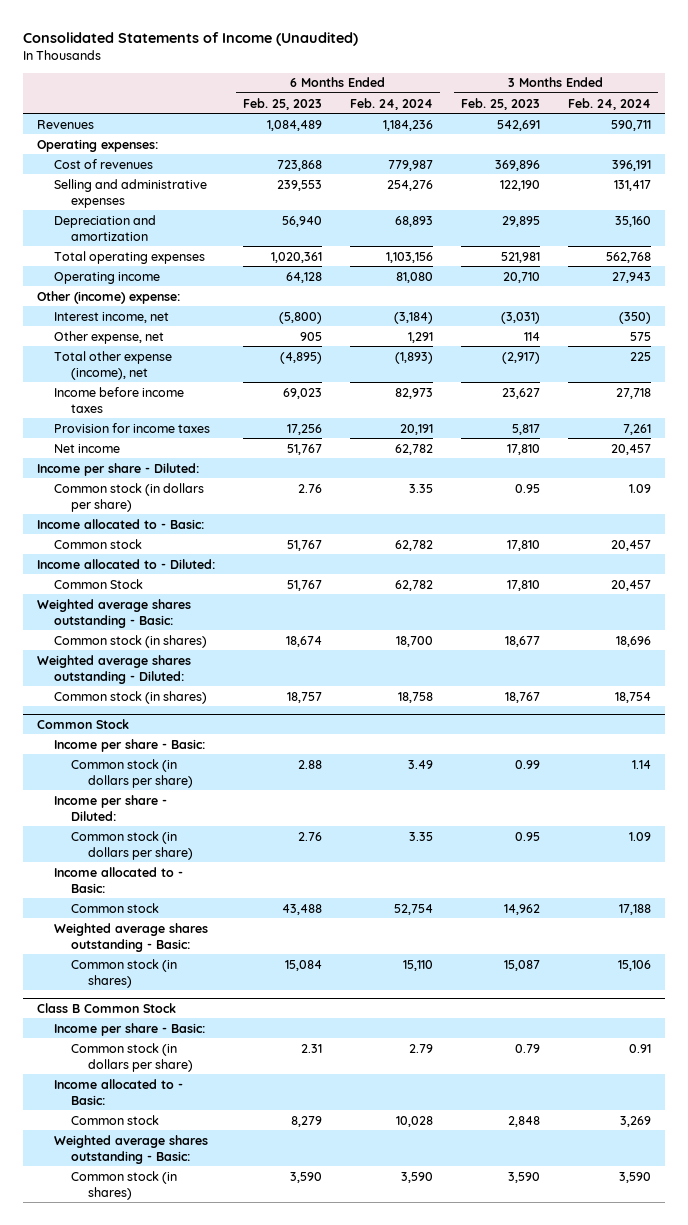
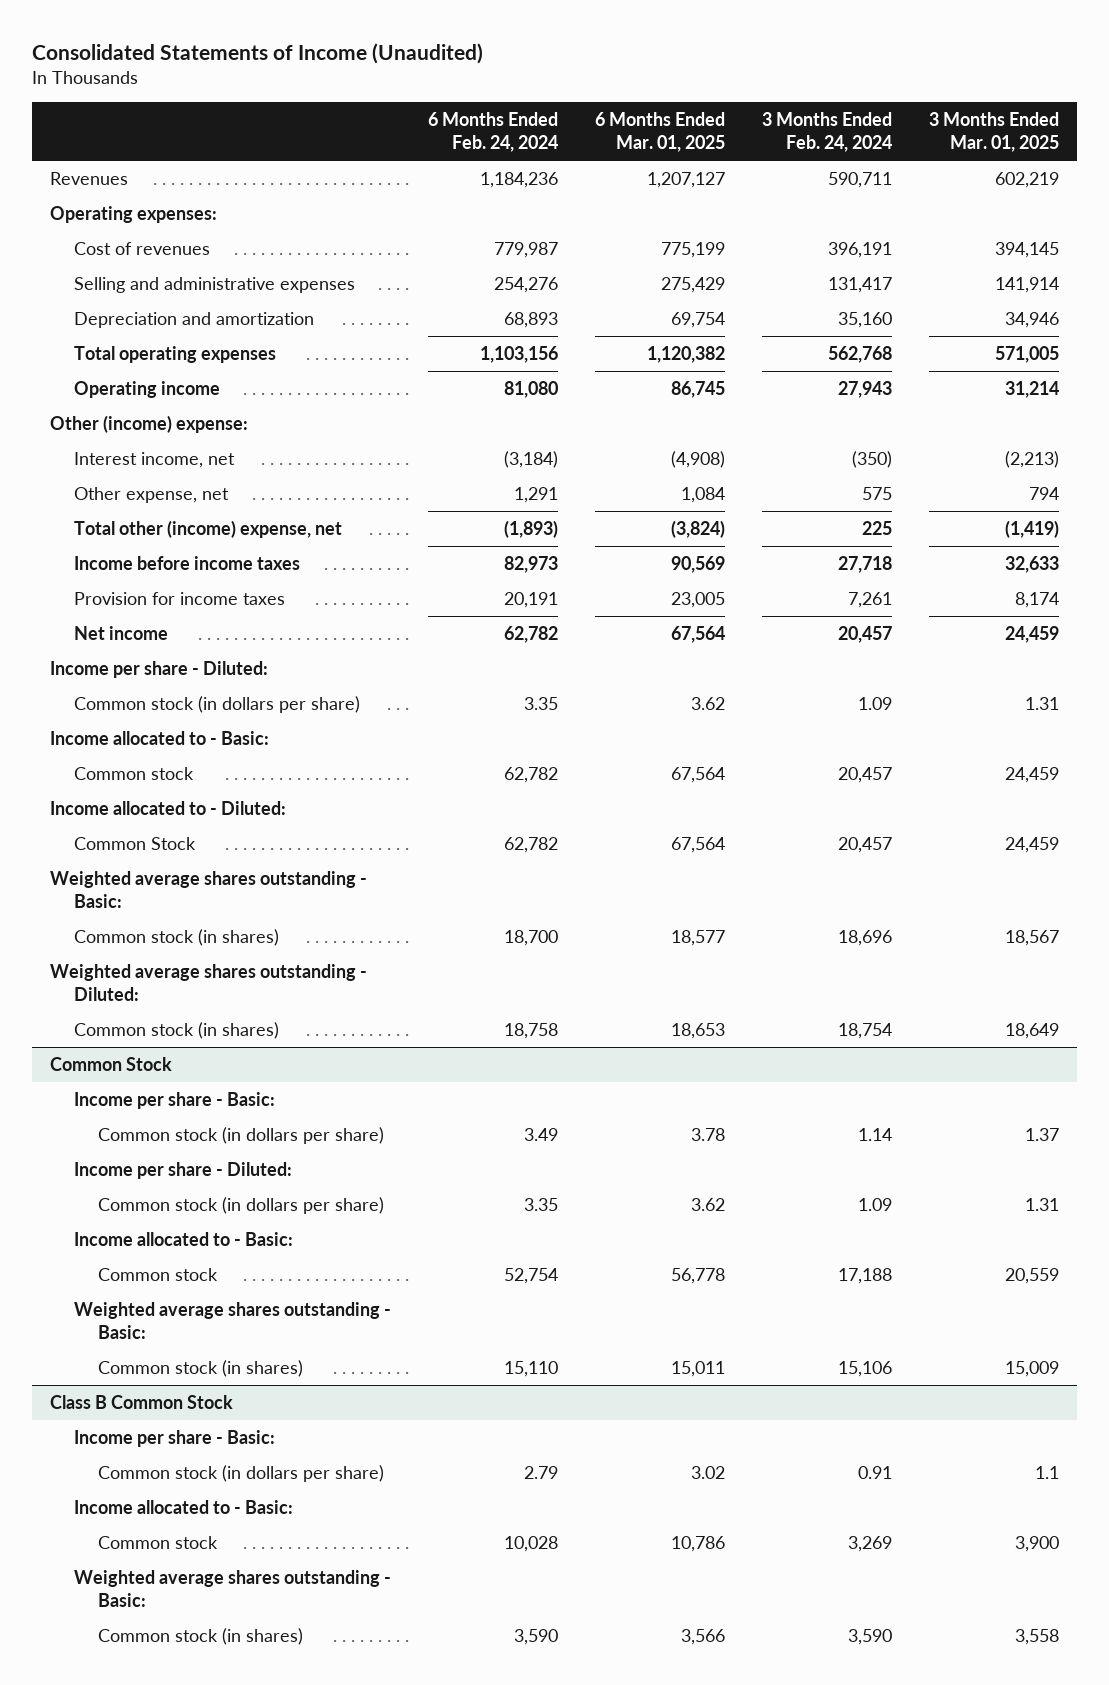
- | 6 Months Ended Feb. 25, 2023 | 6 Months Ended Feb. 24, 2024 | 3 Months Ended Feb. 25, 2023 | 3 Months Ended Feb. 24, 2024
+ | 6 Months Ended Feb. 24, 2024 | 6 Months Ended Mar. 01, 2025 | 3 Months Ended Feb. 24, 2024 | 3 Months Ended Mar. 01, 2025
- Total other expense (income), net | (4,895) | (1,893) | (2,917) | 225
+ Total other (income) expense, net | (1,893) | (3,824) | 225 | (1,419)

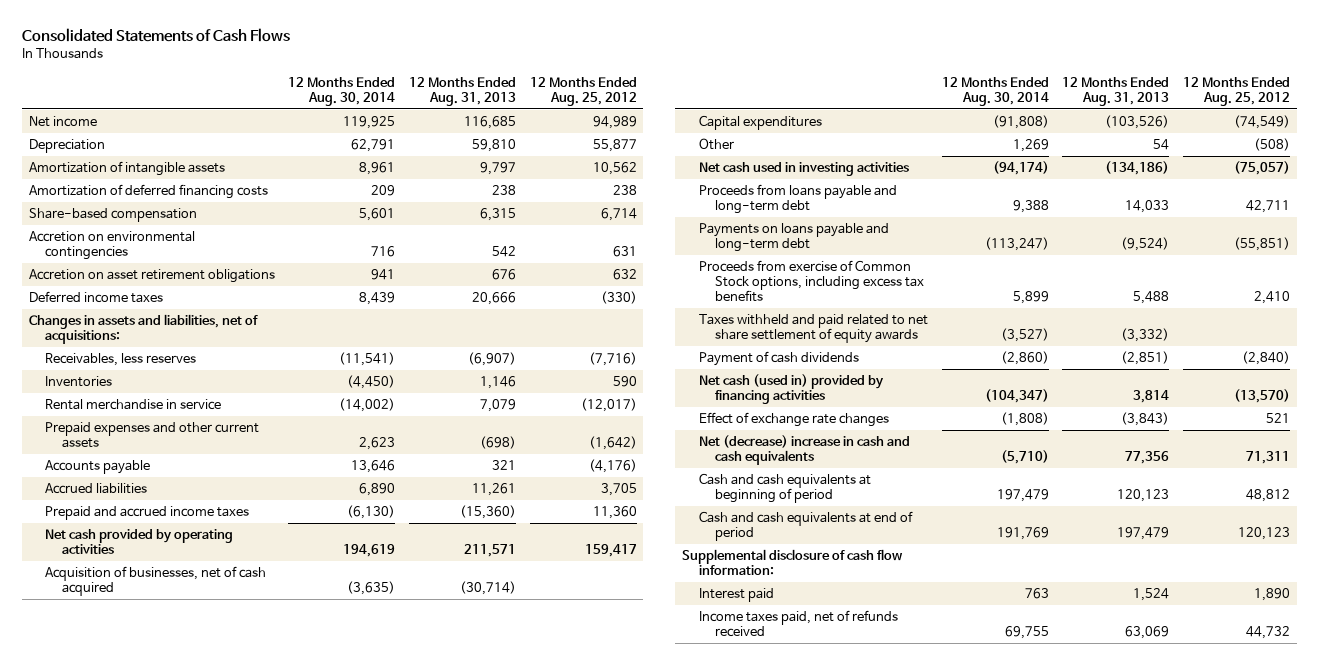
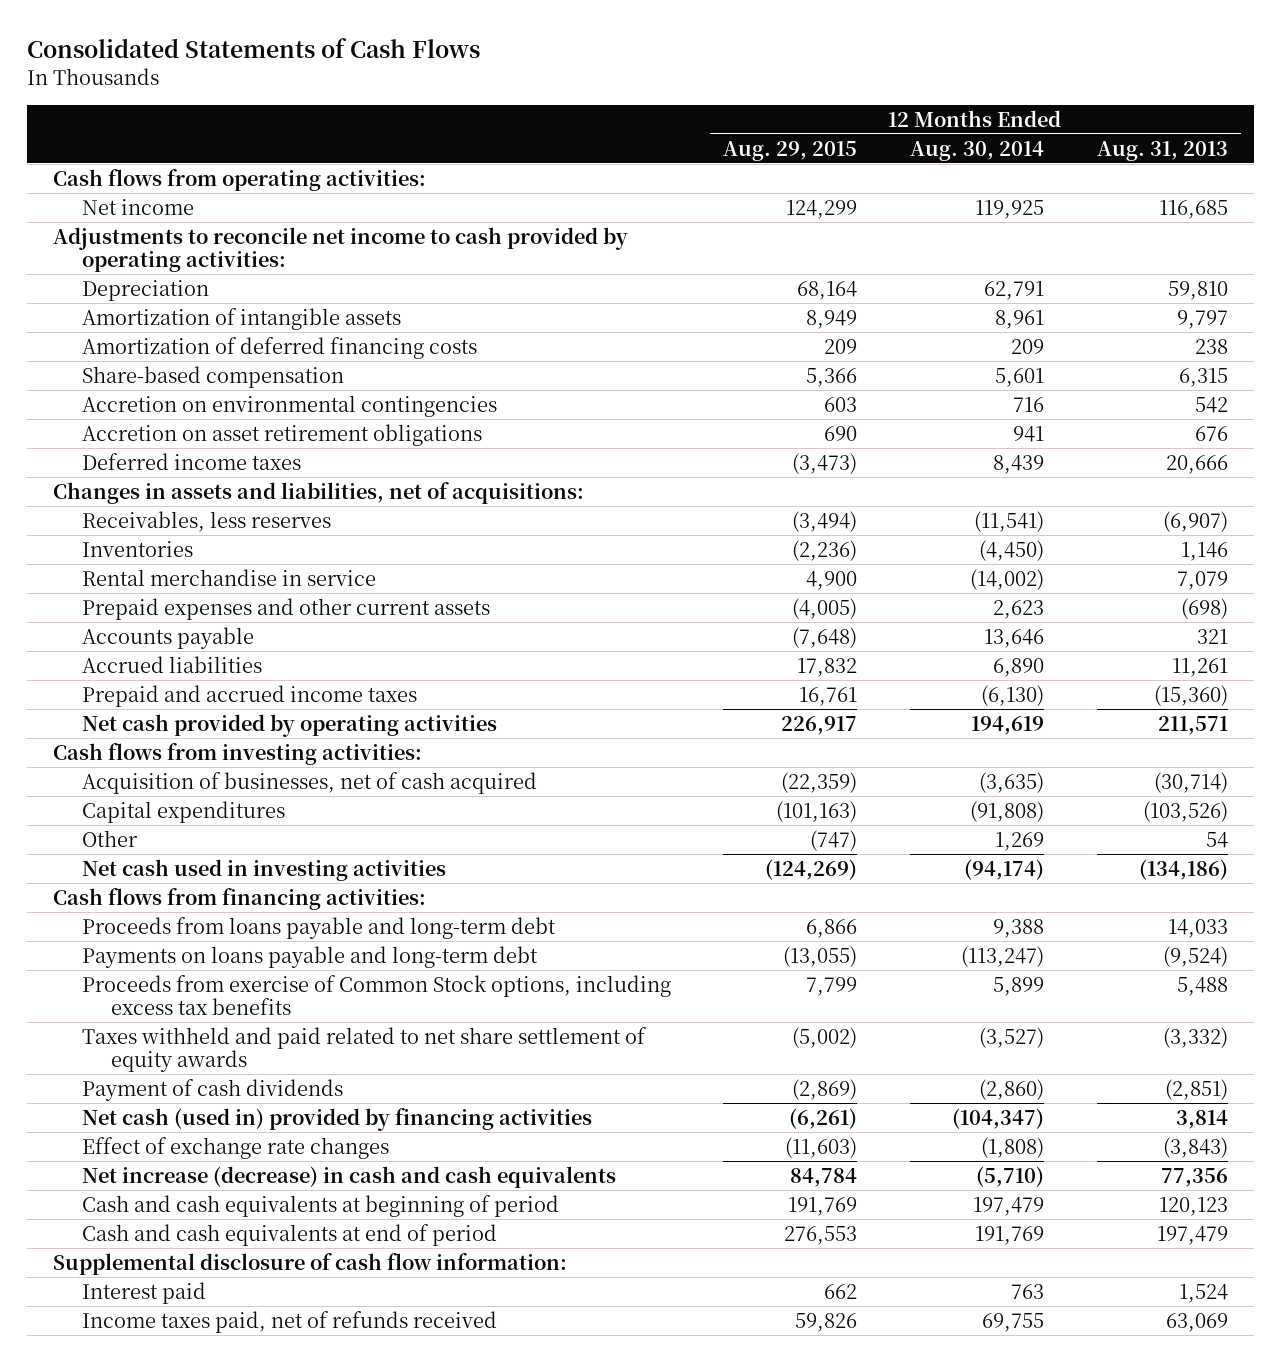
- | 12 Months Ended Aug. 30, 2014 | 12 Months Ended Aug. 31, 2013 | 12 Months Ended Aug. 25, 2012
+ | 12 Months Ended Aug. 29, 2015 | 12 Months Ended Aug. 30, 2014 | 12 Months Ended Aug. 31, 2013
+ Cash flows from operating activities:
+ Adjustments to reconcile net income to cash provided by operating activities:
+ Cash flows from investing activities:
+ Cash flows from financing activities:
- Net (decrease) increase in cash and cash equivalents | (5,710) | 77,356 | 71,311
+ Net increase (decrease) in cash and cash equivalents | 84,784 | (5,710) | 77,356

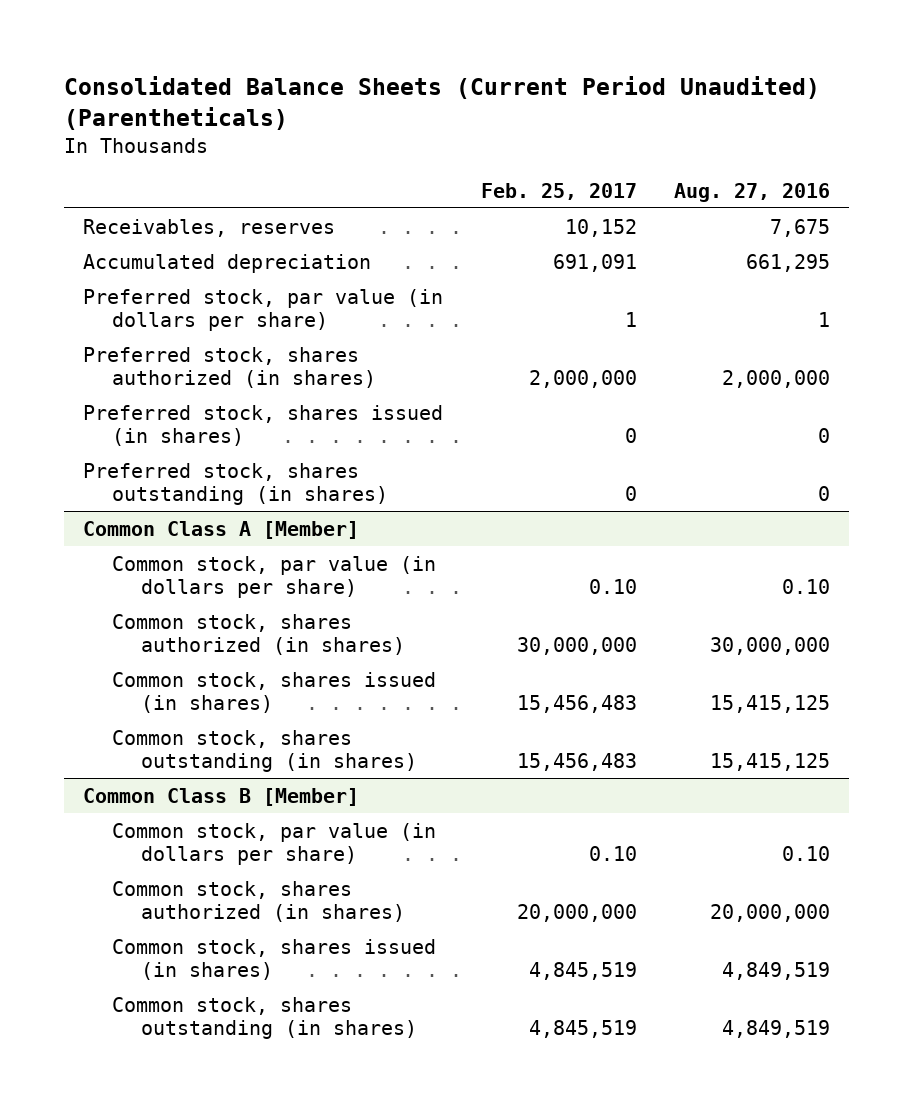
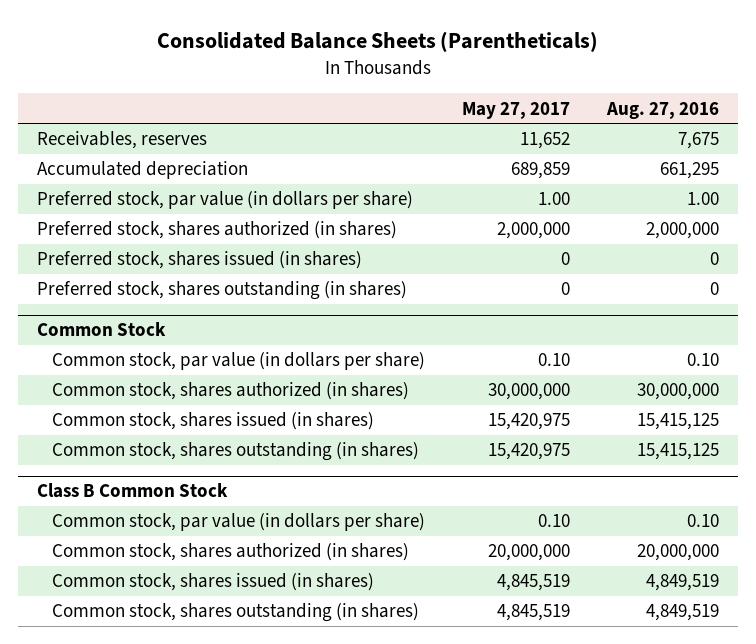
- Consolidated Balance Sheets (Current Period Unaudited) (Parentheticals)
+ Consolidated Balance Sheets (Parentheticals)
- | Feb. 25, 2017 | Aug. 27, 2016
+ | May 27, 2017 | Aug. 27, 2016
- Preferred stock, par value (in dollars per share) | 1 | 1
+ Preferred stock, par value (in dollars per share) | 1.00 | 1.00
- Common Class A [Member]
+ Common Stock
- Common Class B [Member]
+ Class B Common Stock

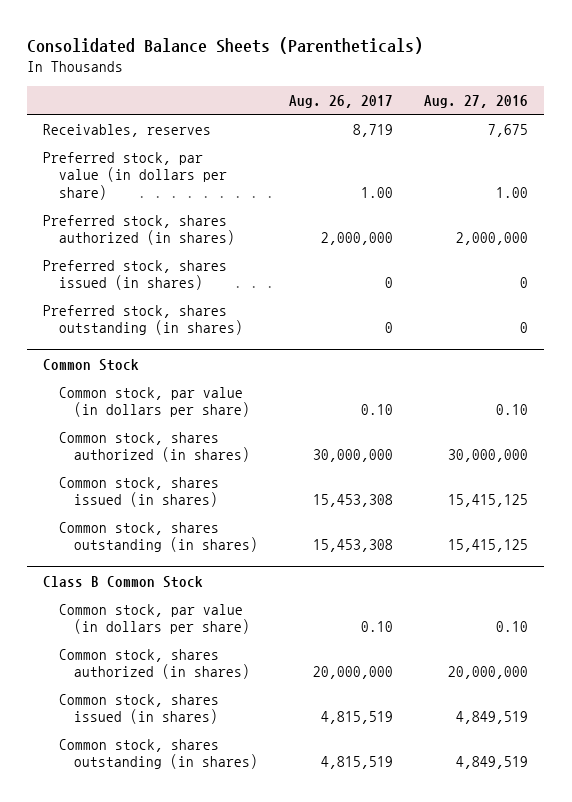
- | May 27, 2017 | Aug. 27, 2016
+ | Aug. 26, 2017 | Aug. 27, 2016
- Accumulated depreciation | 689,859 | 661,295

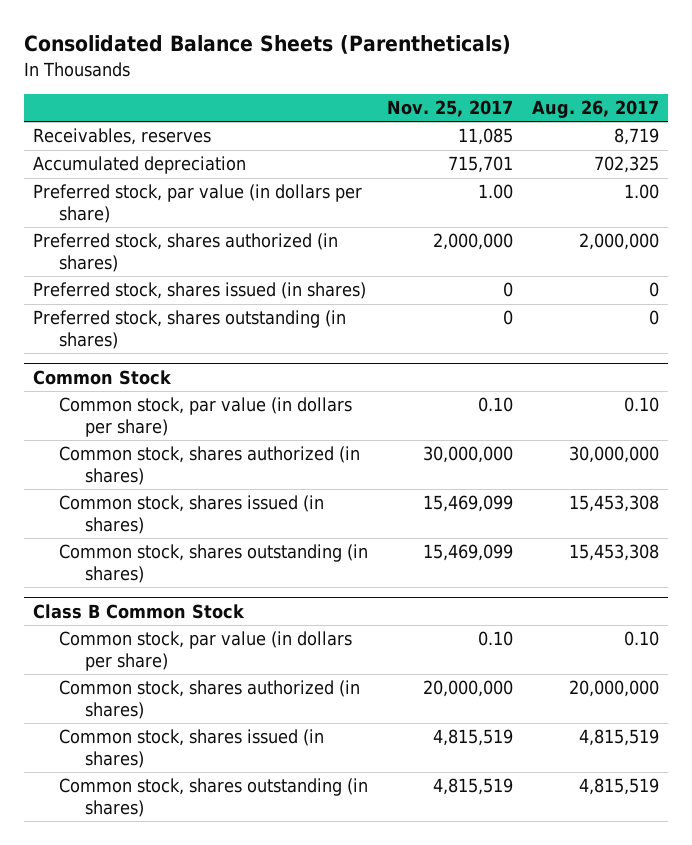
- | Aug. 26, 2017 | Aug. 27, 2016
+ | Nov. 25, 2017 | Aug. 26, 2017
+ Accumulated depreciation | 715,701 | 702,325

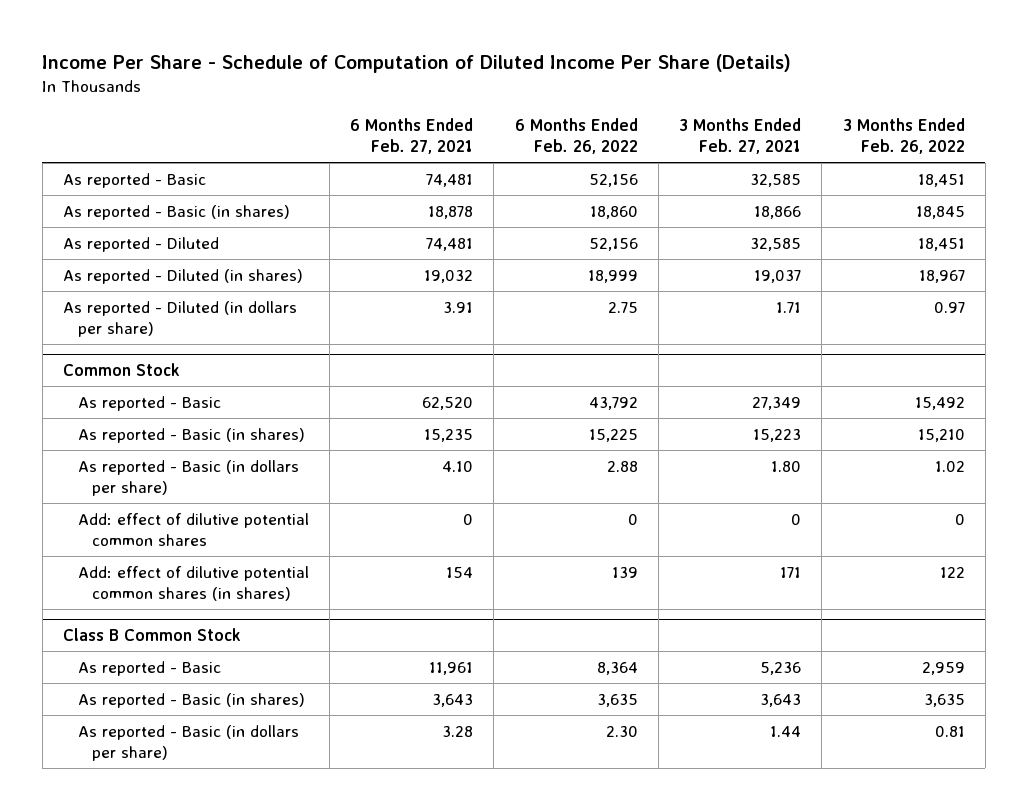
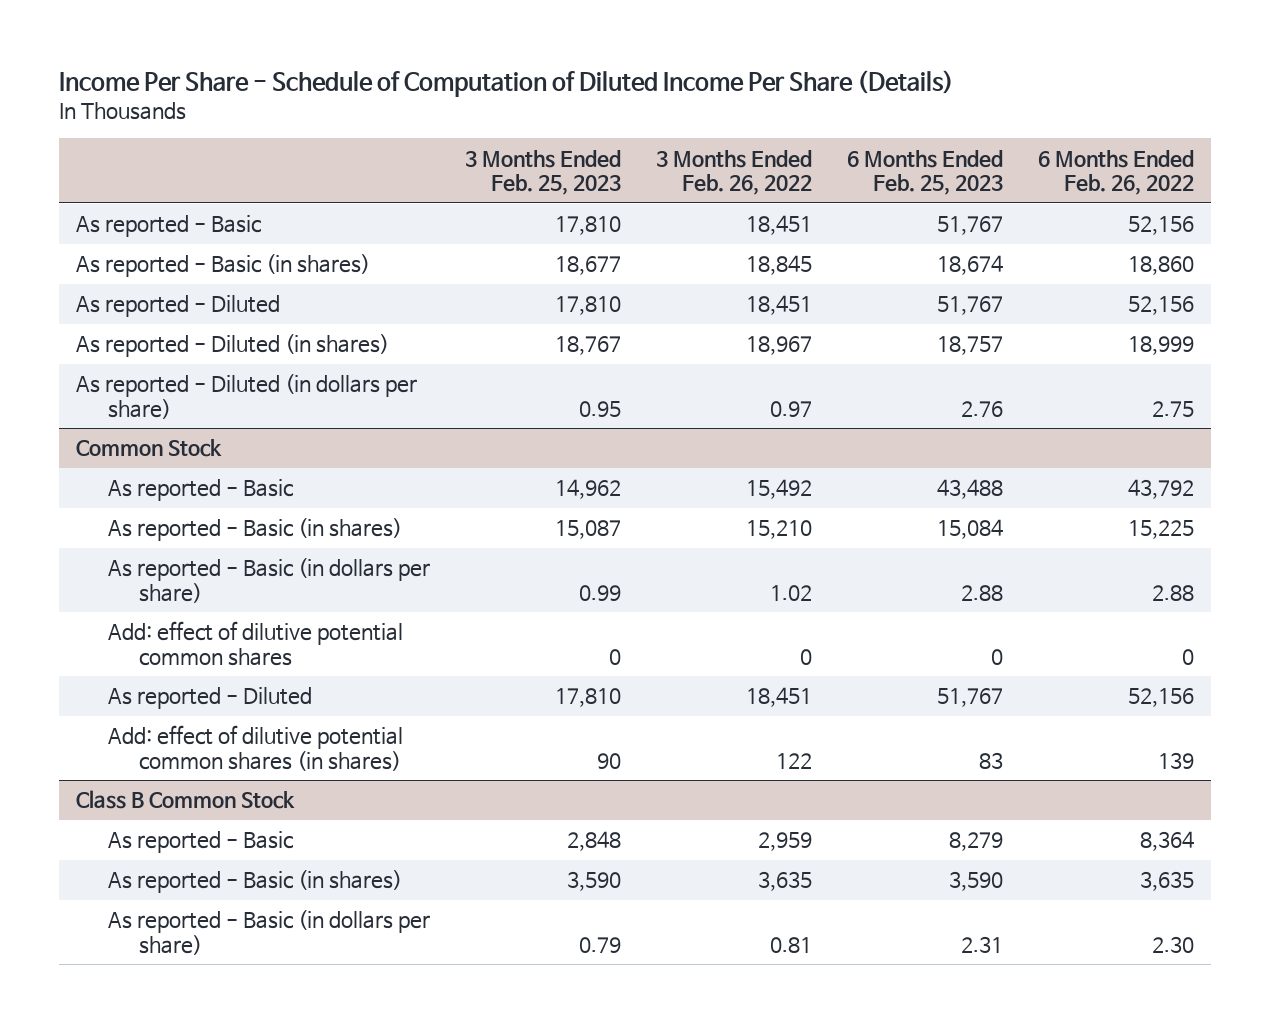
- | 6 Months Ended Feb. 27, 2021 | 6 Months Ended Feb. 26, 2022 | 3 Months Ended Feb. 27, 2021 | 3 Months Ended Feb. 26, 2022
+ | 3 Months Ended Feb. 25, 2023 | 3 Months Ended Feb. 26, 2022 | 6 Months Ended Feb. 25, 2023 | 6 Months Ended Feb. 26, 2022
@ Common Stock
+ As reported - Diluted | 17,810 | 18,451 | 51,767 | 52,156

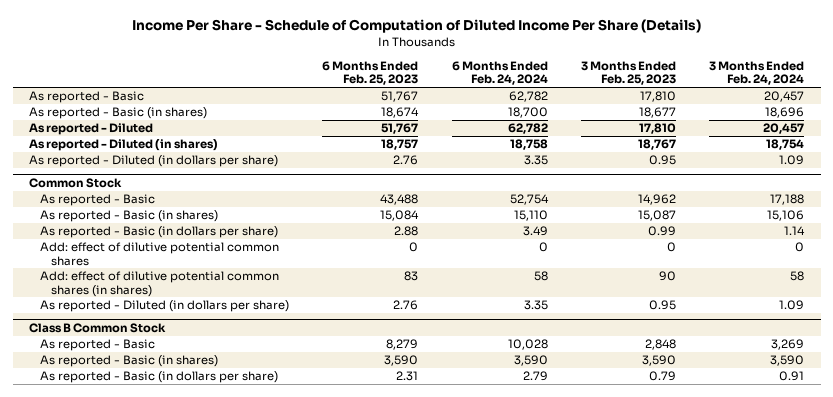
- | 3 Months Ended Feb. 25, 2023 | 3 Months Ended Feb. 26, 2022 | 6 Months Ended Feb. 25, 2023 | 6 Months Ended Feb. 26, 2022
+ | 6 Months Ended Feb. 25, 2023 | 6 Months Ended Feb. 24, 2024 | 3 Months Ended Feb. 25, 2023 | 3 Months Ended Feb. 24, 2024
@ Common Stock
- As reported - Diluted | 17,810 | 18,451 | 51,767 | 52,156
+ As reported - Diluted (in dollars per share) | 2.76 | 3.35 | 0.95 | 1.09

